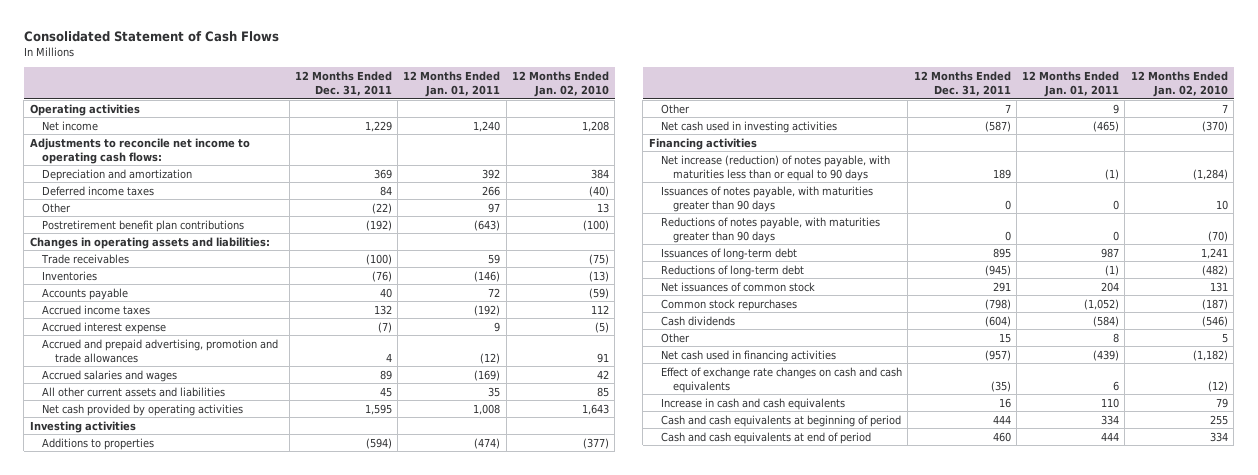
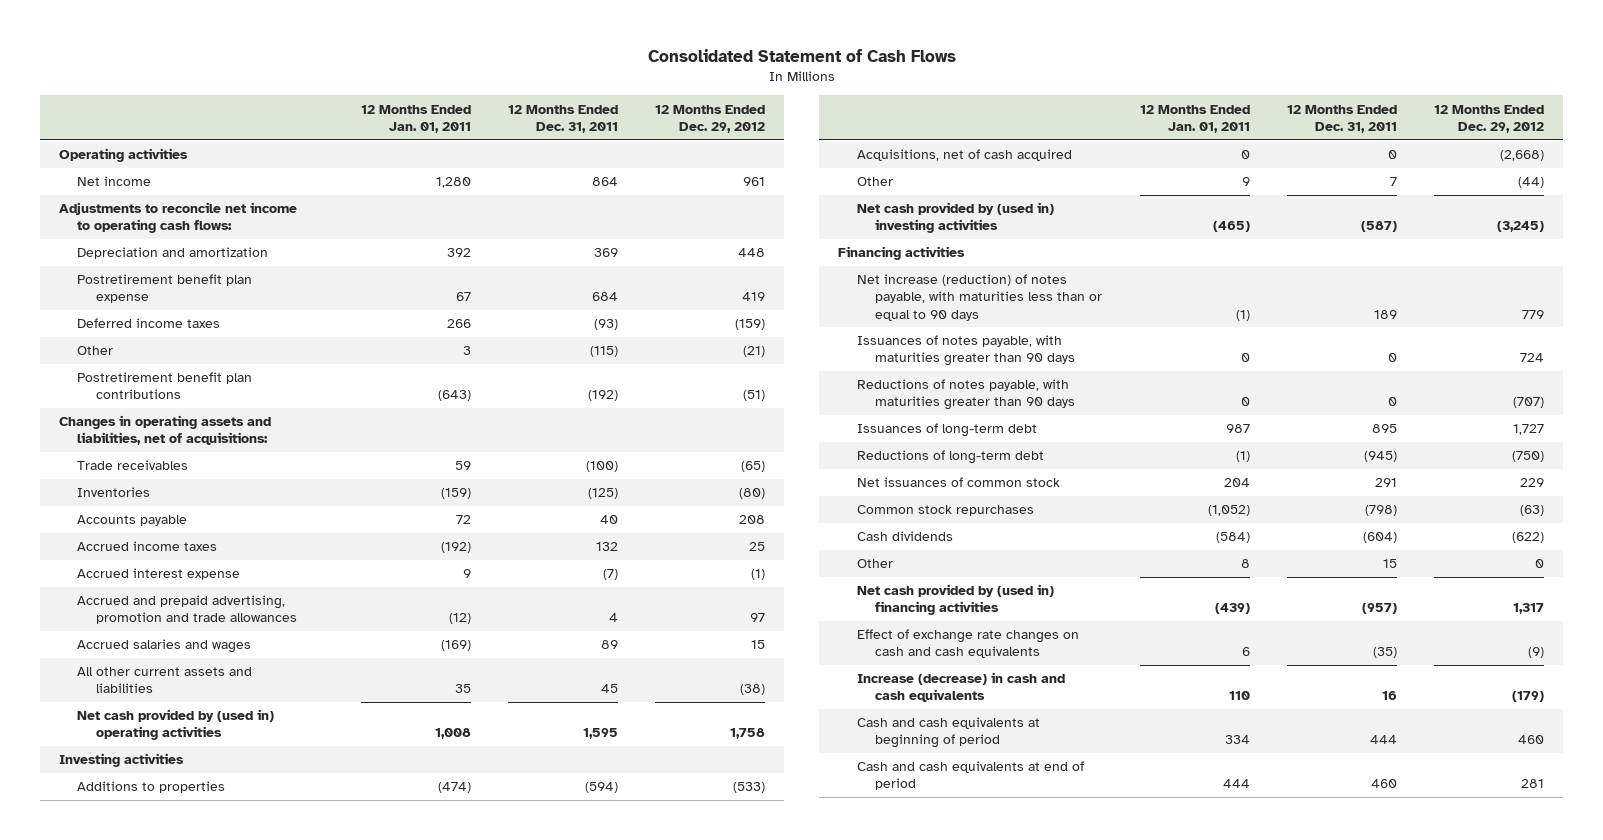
- | 12 Months Ended Dec. 31, 2011 | 12 Months Ended Jan. 01, 2011 | 12 Months Ended Jan. 02, 2010
+ | 12 Months Ended Jan. 01, 2011 | 12 Months Ended Dec. 31, 2011 | 12 Months Ended Dec. 29, 2012
- Net income | 1,229 | 1,240 | 1,208
+ Net income | 1,280 | 864 | 961
- Deferred income taxes | 84 | 266 | (40)
- Other | (22) | 97 | 13
+ Postretirement benefit plan expense | 67 | 684 | 419
+ Deferred income taxes | 266 | (93) | (159)
+ Other | 3 | (115) | (21)
- Changes in operating assets and liabilities:
+ Changes in operating assets and liabilities, net of acquisitions:
- Inventories | (76) | (146) | (13)
+ Inventories | (159) | (125) | (80)
- Net cash provided by operating activities | 1,595 | 1,008 | 1,643
+ Net cash provided by (used in) operating activities | 1,008 | 1,595 | 1,758
+ Acquisitions, net of cash acquired | 0 | 0 | (2,668)
- Net cash used in investing activities | (587) | (465) | (370)
+ Net cash provided by (used in) investing activities | (465) | (587) | (3,245)
- Net cash used in financing activities | (957) | (439) | (1,182)
+ Net cash provided by (used in) financing activities | (439) | (957) | 1,317
- Increase in cash and cash equivalents | 16 | 110 | 79
+ Increase (decrease) in cash and cash equivalents | 110 | 16 | (179)

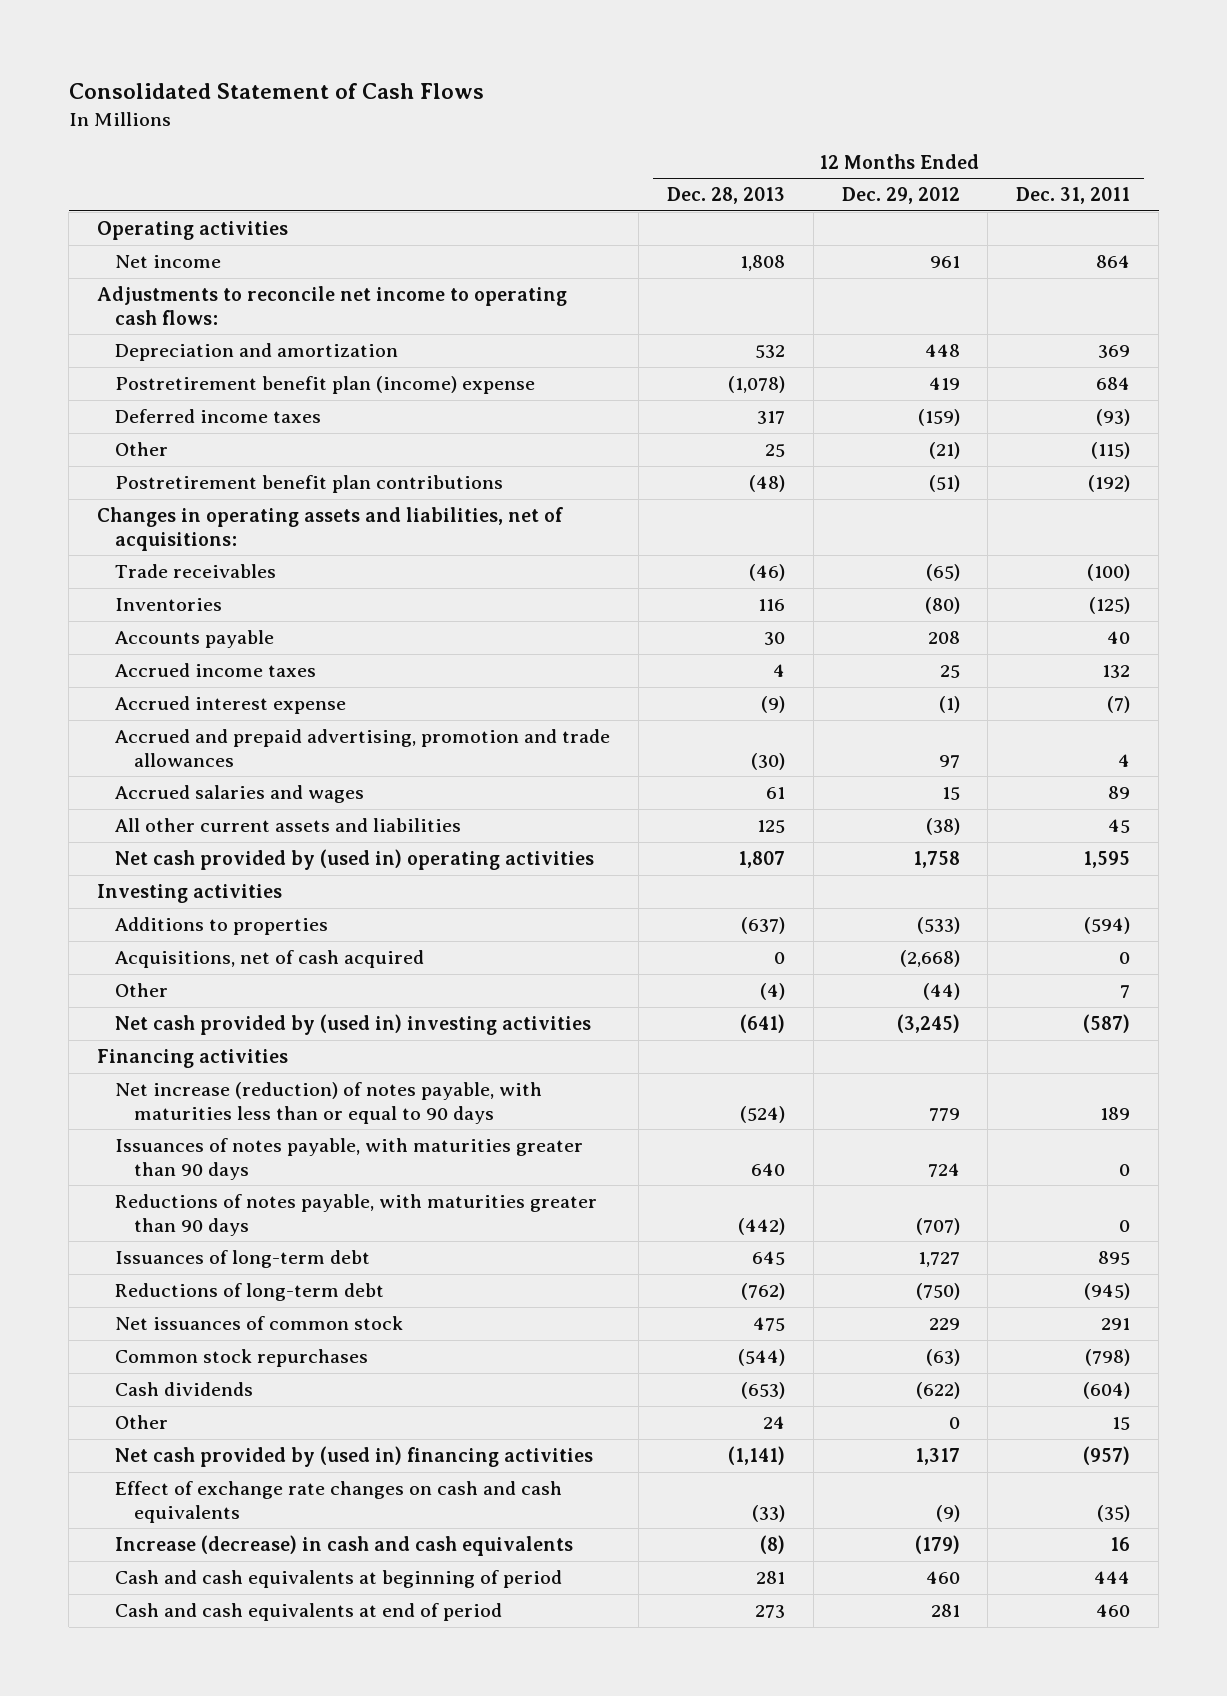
- | 12 Months Ended Jan. 01, 2011 | 12 Months Ended Dec. 31, 2011 | 12 Months Ended Dec. 29, 2012
+ | 12 Months Ended Dec. 28, 2013 | 12 Months Ended Dec. 29, 2012 | 12 Months Ended Dec. 31, 2011
- Postretirement benefit plan expense | 67 | 684 | 419
+ Postretirement benefit plan (income) expense | (1,078) | 419 | 684

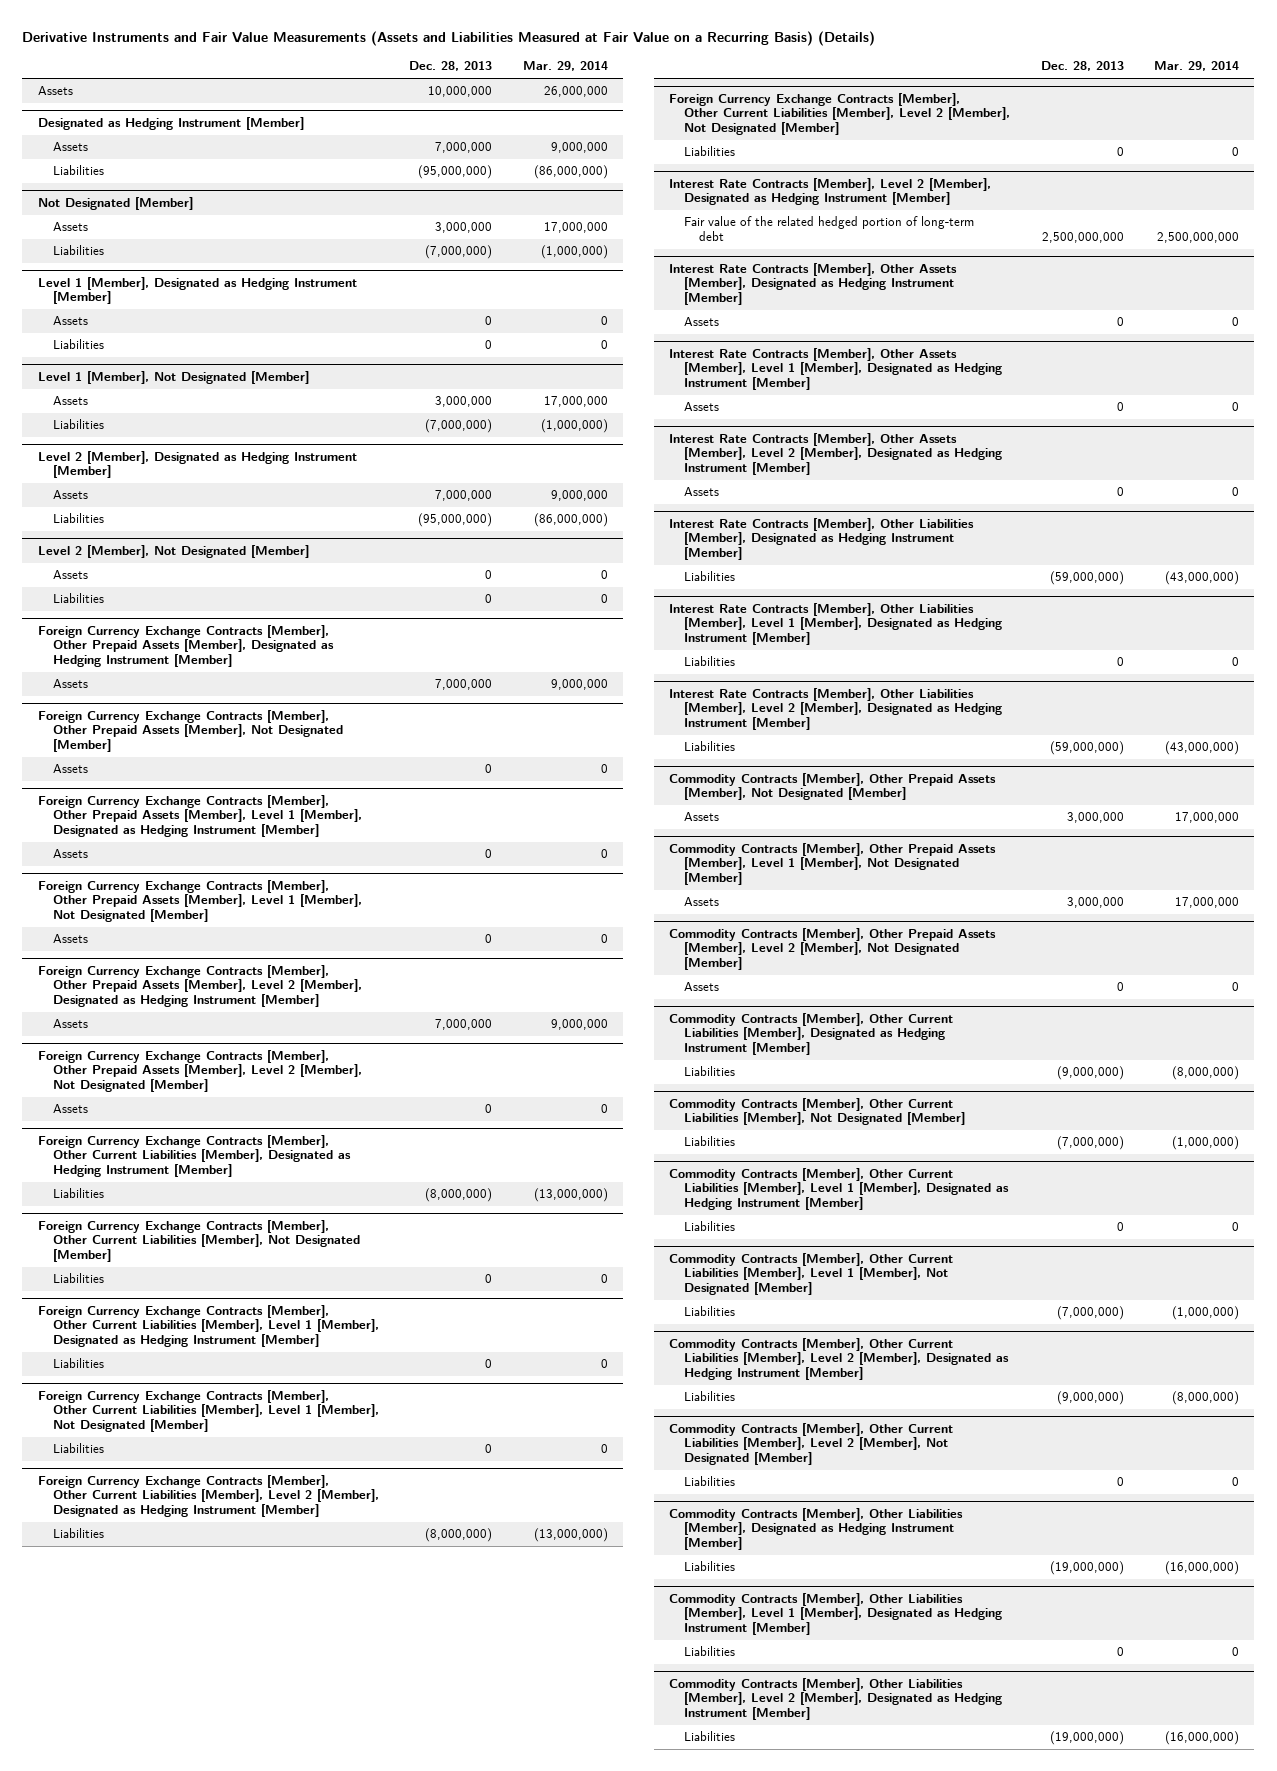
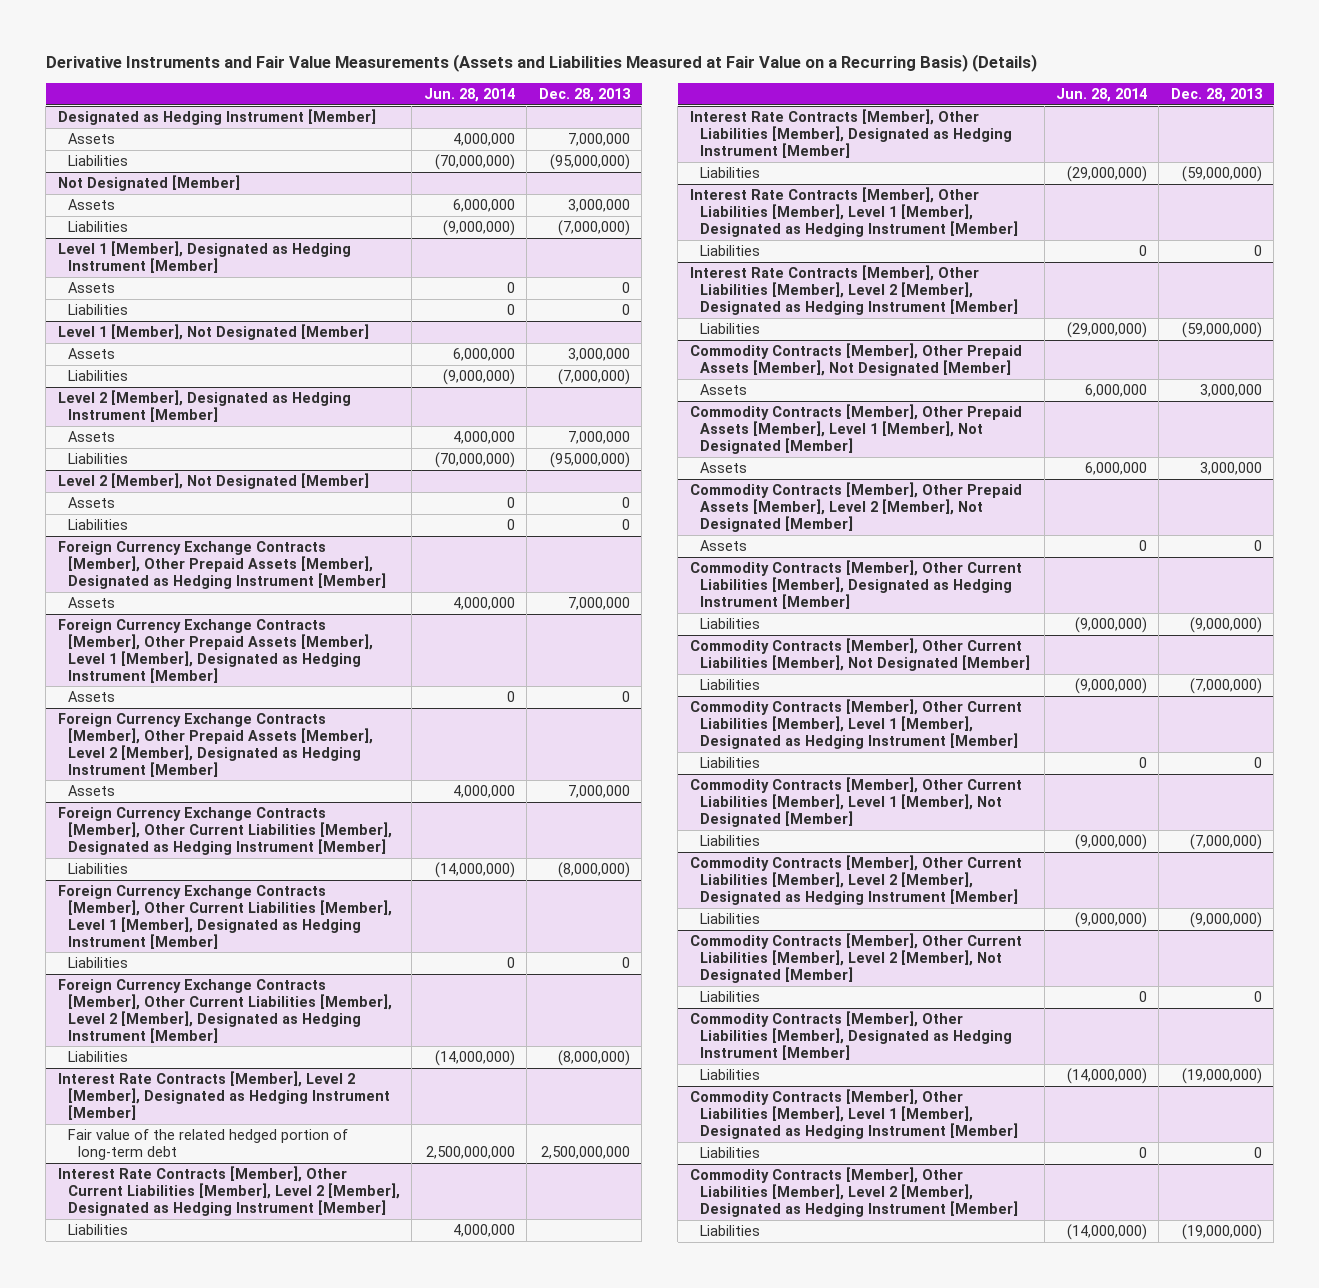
- | Dec. 28, 2013 | Mar. 29, 2014
+ | Jun. 28, 2014 | Dec. 28, 2013
- Assets | 10,000,000 | 26,000,000
- Foreign Currency Exchange Contracts [Member], Other Prepaid Assets [Member], Not Designated [Member]
- Assets | 0 | 0
- Foreign Currency Exchange Contracts [Member], Other Prepaid Assets [Member], Level 1 [Member], Not Designated [Member]
- Assets | 0 | 0
- Foreign Currency Exchange Contracts [Member], Other Prepaid Assets [Member], Level 2 [Member], Not Designated [Member]
- Assets | 0 | 0
- Foreign Currency Exchange Contracts [Member], Other Current Liabilities [Member], Not Designated [Member]
- Liabilities | 0 | 0
- Foreign Currency Exchange Contracts [Member], Other Current Liabilities [Member], Level 1 [Member], Not Designated [Member]
- Liabilities | 0 | 0
- Foreign Currency Exchange Contracts [Member], Other Current Liabilities [Member], Level 2 [Member], Not Designated [Member]
- Liabilities | 0 | 0
- Interest Rate Contracts [Member], Other Assets [Member], Designated as Hedging Instrument [Member]
- Assets | 0 | 0
- Interest Rate Contracts [Member], Other Assets [Member], Level 1 [Member], Designated as Hedging Instrument [Member]
- Assets | 0 | 0
- Interest Rate Contracts [Member], Other Assets [Member], Level 2 [Member], Designated as Hedging Instrument [Member]
- Assets | 0 | 0
+ Interest Rate Contracts [Member], Other Current Liabilities [Member], Level 2 [Member], Designated as Hedging Instrument [Member]
+ Liabilities | 4,000,000 |

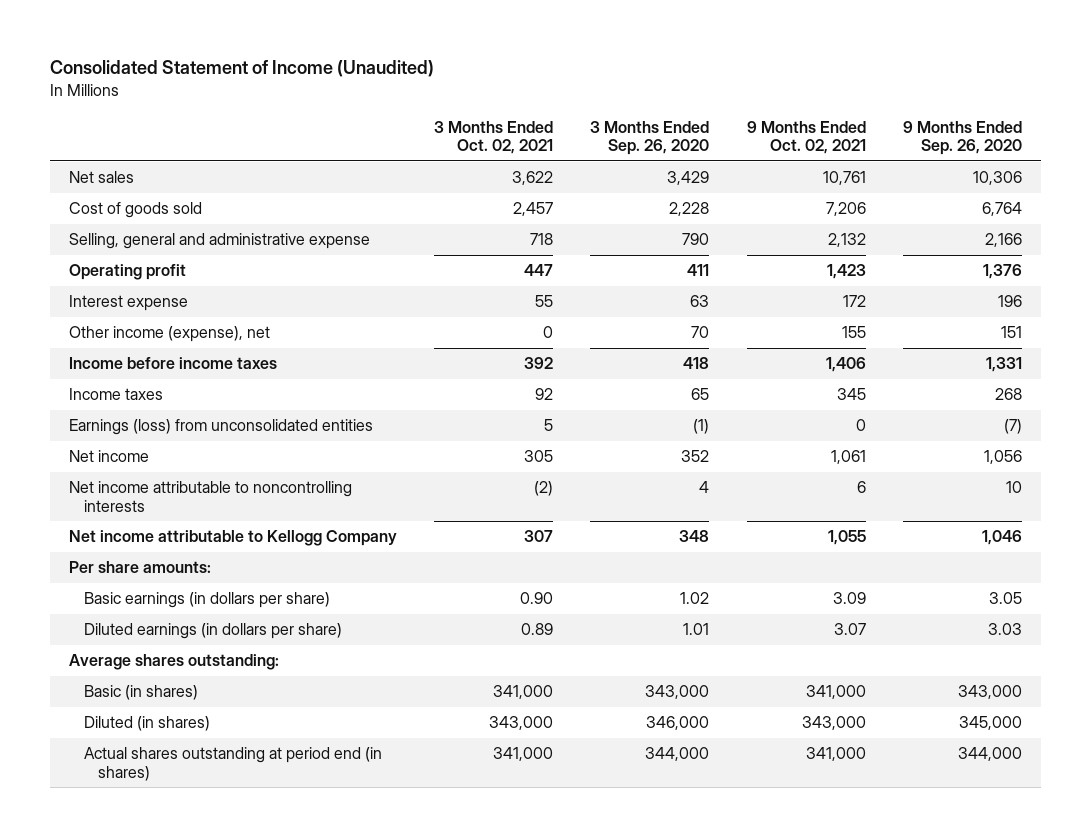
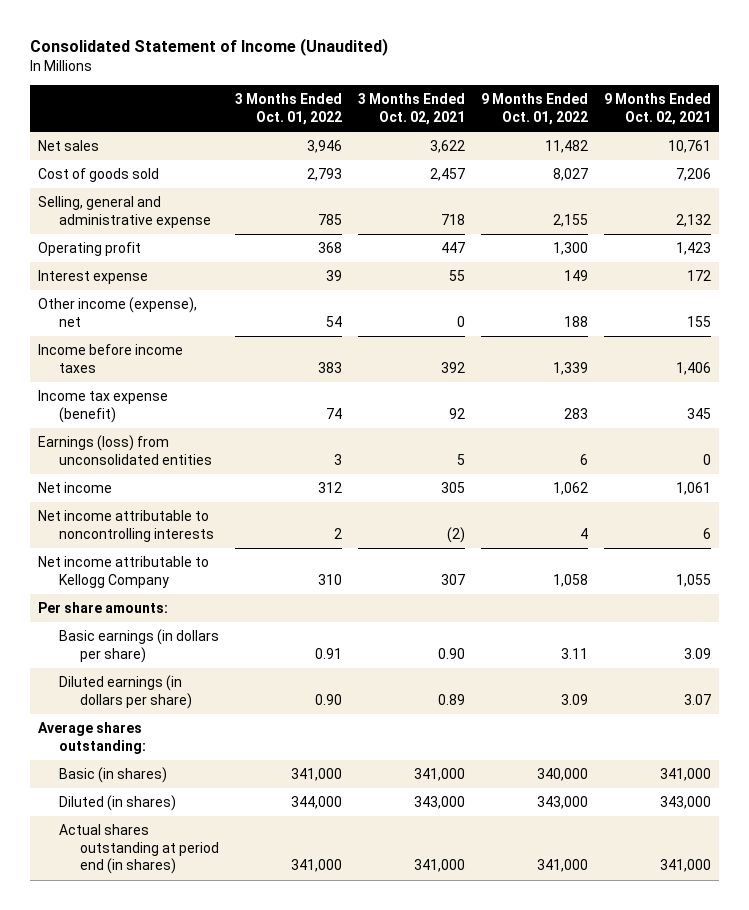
- | 3 Months Ended Oct. 02, 2021 | 3 Months Ended Sep. 26, 2020 | 9 Months Ended Oct. 02, 2021 | 9 Months Ended Sep. 26, 2020
+ | 3 Months Ended Oct. 01, 2022 | 3 Months Ended Oct. 02, 2021 | 9 Months Ended Oct. 01, 2022 | 9 Months Ended Oct. 02, 2021
- Income taxes | 92 | 65 | 345 | 268
+ Income tax expense (benefit) | 74 | 92 | 283 | 345

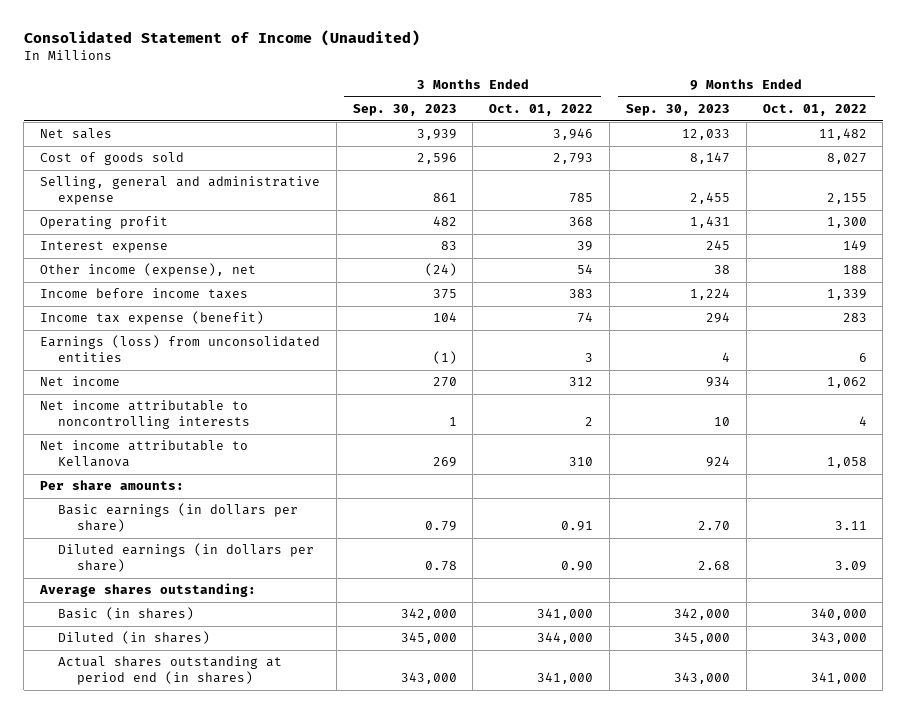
- | 3 Months Ended Oct. 01, 2022 | 3 Months Ended Oct. 02, 2021 | 9 Months Ended Oct. 01, 2022 | 9 Months Ended Oct. 02, 2021
+ | 3 Months Ended Sep. 30, 2023 | 3 Months Ended Oct. 01, 2022 | 9 Months Ended Sep. 30, 2023 | 9 Months Ended Oct. 01, 2022
- Net income attributable to Kellogg Company | 310 | 307 | 1,058 | 1,055
+ Net income attributable to Kellanova | 269 | 310 | 924 | 1,058

